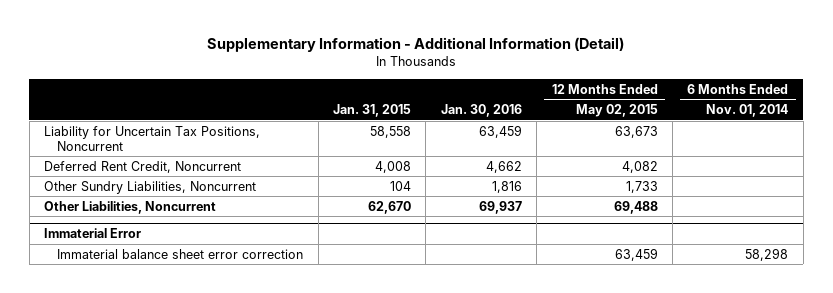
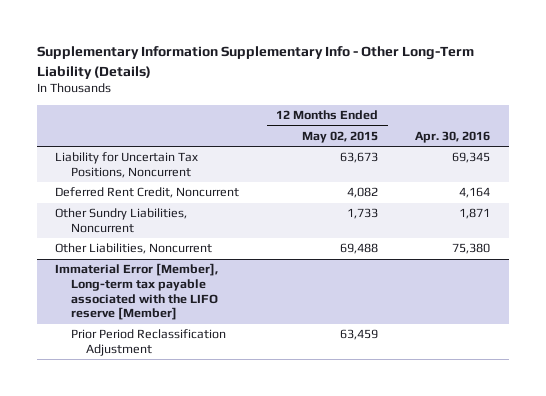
- Supplementary Information - Additional Information (Detail)
+ Supplementary Information Supplementary Info - Other Long-Term Liability (Details)
- | Jan. 31, 2015 | Jan. 30, 2016 | 12 Months Ended May 02, 2015 | 6 Months Ended Nov. 01, 2014
+ | 12 Months Ended May 02, 2015 | Apr. 30, 2016
- Immaterial Error
- Immaterial balance sheet error correction | | | 63,459 | 58,298
+ Immaterial Error [Member], Long-term tax payable associated with the LIFO reserve [Member]
+ Prior Period Reclassification Adjustment | 63,459 |

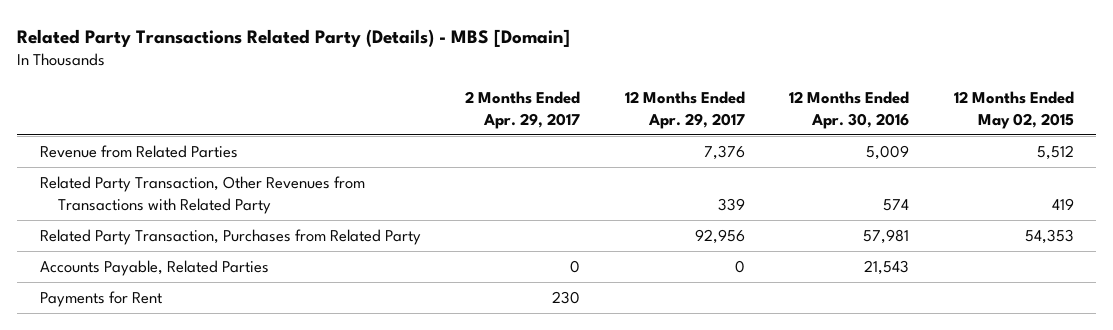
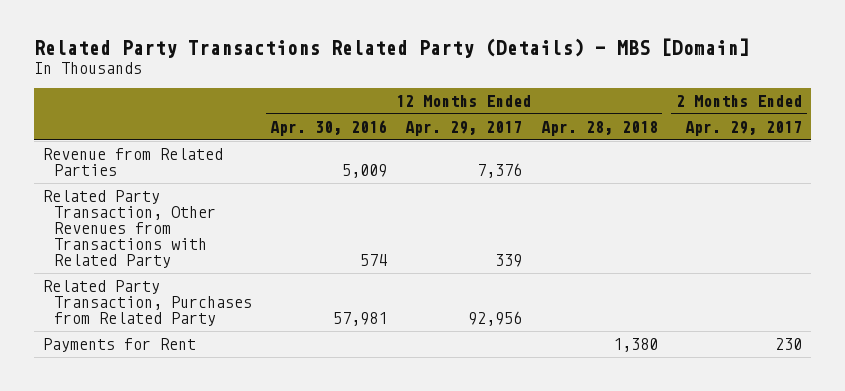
- | 2 Months Ended Apr. 29, 2017 | 12 Months Ended Apr. 29, 2017 | 12 Months Ended Apr. 30, 2016 | 12 Months Ended May 02, 2015
+ | 12 Months Ended Apr. 30, 2016 | 12 Months Ended Apr. 29, 2017 | 12 Months Ended Apr. 28, 2018 | 2 Months Ended Apr. 29, 2017
- Accounts Payable, Related Parties | 0 | 0 | 21,543 |

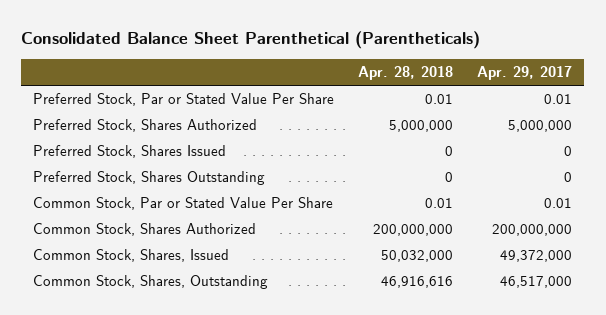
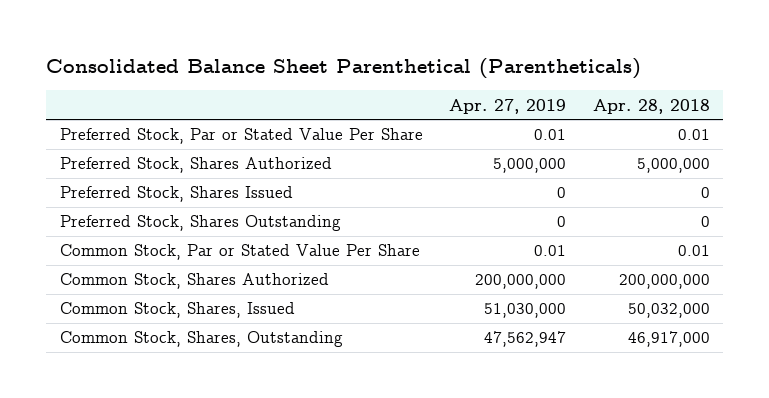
- | Apr. 28, 2018 | Apr. 29, 2017
+ | Apr. 27, 2019 | Apr. 28, 2018
- Common Stock, Shares, Outstanding | 46,916,616 | 46,517,000
+ Common Stock, Shares, Outstanding | 47,562,947 | 46,917,000

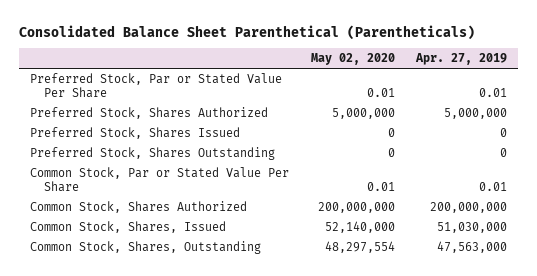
- | Apr. 27, 2019 | Apr. 28, 2018
+ | May 02, 2020 | Apr. 27, 2019
- Common Stock, Shares, Outstanding | 47,562,947 | 46,917,000
+ Common Stock, Shares, Outstanding | 48,297,554 | 47,563,000

